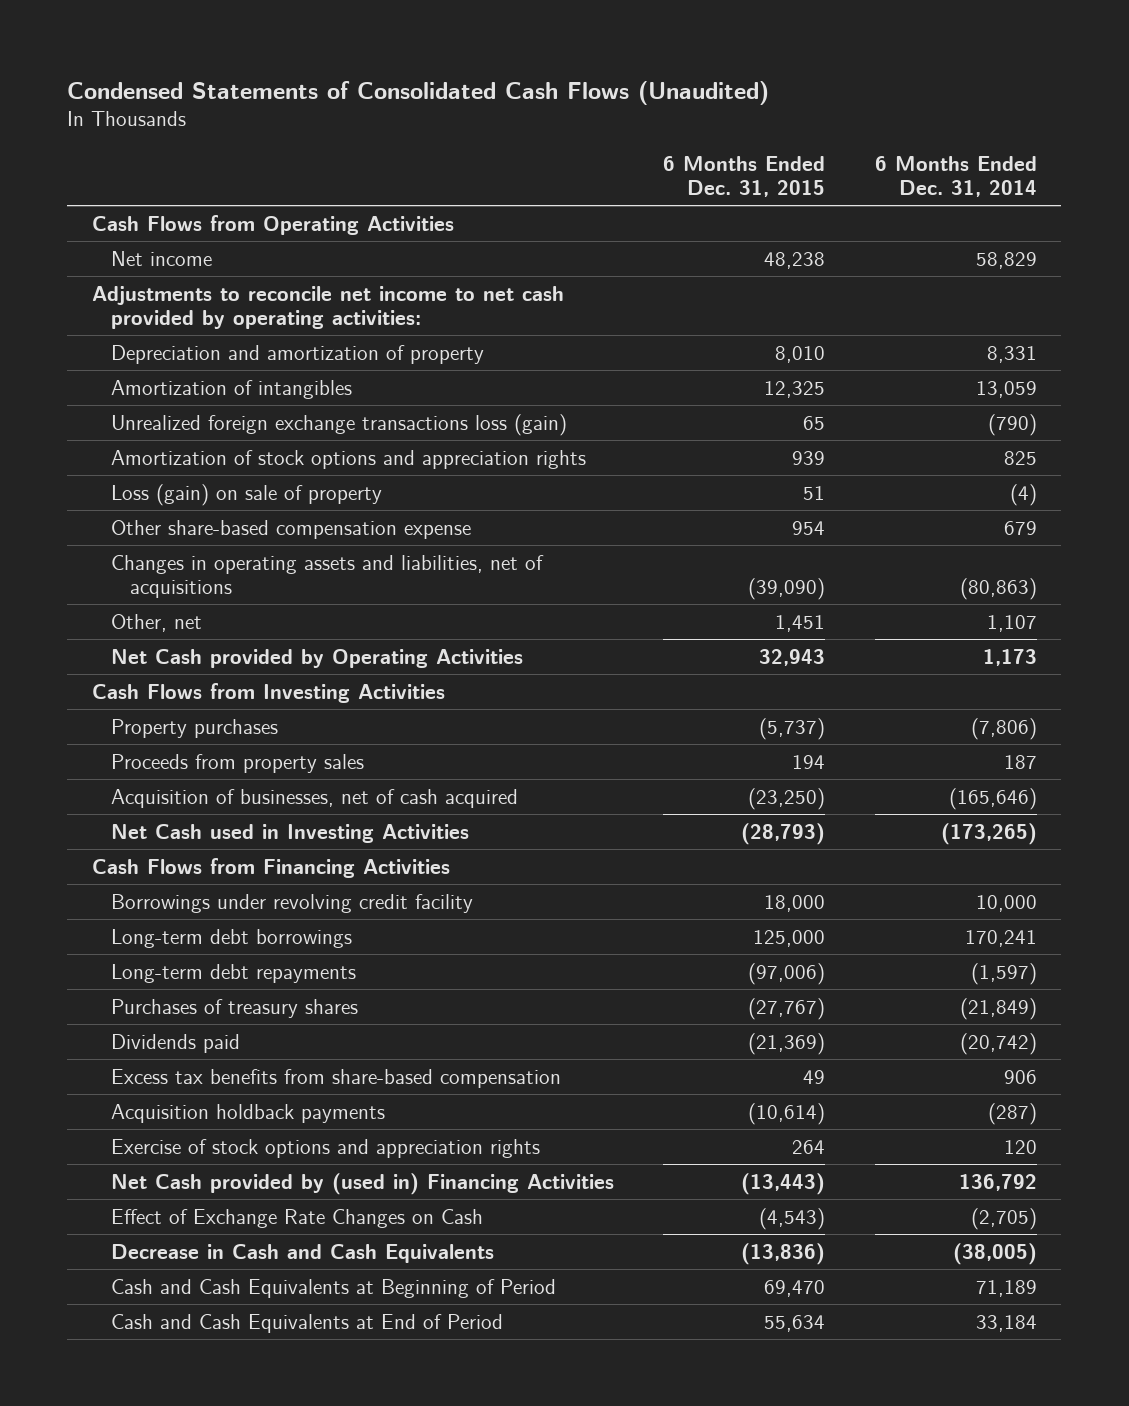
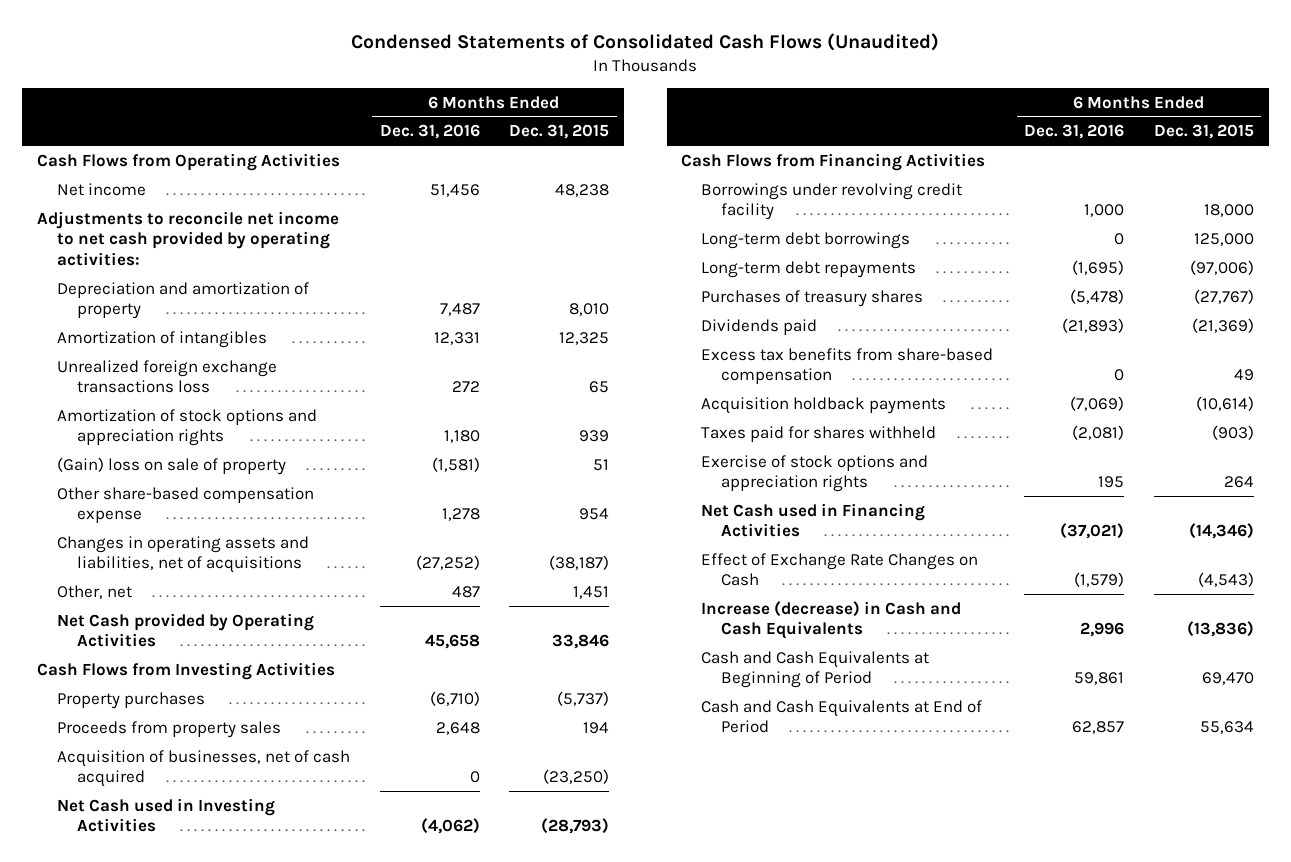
- | 6 Months Ended Dec. 31, 2015 | 6 Months Ended Dec. 31, 2014
+ | 6 Months Ended Dec. 31, 2016 | 6 Months Ended Dec. 31, 2015
- Unrealized foreign exchange transactions loss (gain) | 65 | (790)
+ Unrealized foreign exchange transactions loss | 272 | 65
- Loss (gain) on sale of property | 51 | (4)
+ (Gain) loss on sale of property | (1,581) | 51
- Changes in operating assets and liabilities, net of acquisitions | (39,090) | (80,863)
+ Changes in operating assets and liabilities, net of acquisitions | (27,252) | (38,187)
- Net Cash provided by Operating Activities | 32,943 | 1,173
+ Net Cash provided by Operating Activities | 45,658 | 33,846
+ Taxes paid for shares withheld | (2,081) | (903)
- Net Cash provided by (used in) Financing Activities | (13,443) | 136,792
+ Net Cash used in Financing Activities | (37,021) | (14,346)
- Decrease in Cash and Cash Equivalents | (13,836) | (38,005)
+ Increase (decrease) in Cash and Cash Equivalents | 2,996 | (13,836)

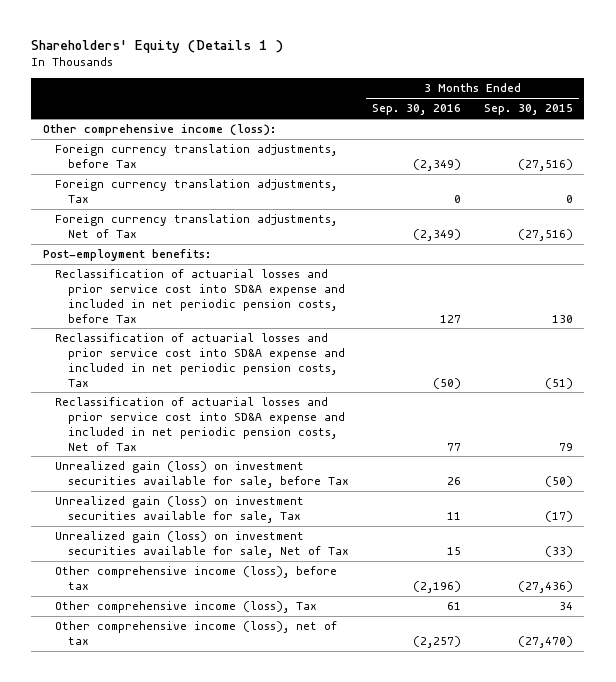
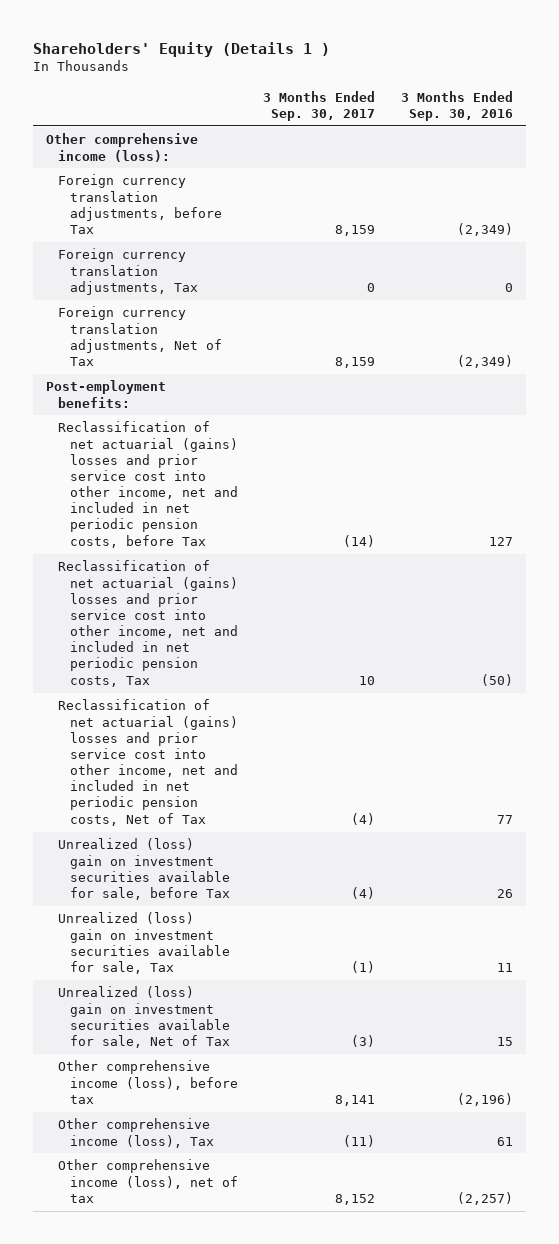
- | 3 Months Ended Sep. 30, 2016 | 3 Months Ended Sep. 30, 2015
+ | 3 Months Ended Sep. 30, 2017 | 3 Months Ended Sep. 30, 2016
- Reclassification of actuarial losses and prior service cost into SD&A expense and included in net periodic pension costs, before Tax | 127 | 130
- Reclassification of actuarial losses and prior service cost into SD&A expense and included in net periodic pension costs, Tax | (50) | (51)
- Reclassification of actuarial losses and prior service cost into SD&A expense and included in net periodic pension costs, Net of Tax | 77 | 79
- Unrealized gain (loss) on investment securities available for sale, before Tax | 26 | (50)
- Unrealized gain (loss) on investment securities available for sale, Tax | 11 | (17)
- Unrealized gain (loss) on investment securities available for sale, Net of Tax | 15 | (33)
+ Reclassification of net actuarial (gains) losses and prior service cost into other income, net and included in net periodic pension costs, before Tax | (14) | 127
+ Reclassification of net actuarial (gains) losses and prior service cost into other income, net and included in net periodic pension costs, Tax | 10 | (50)
+ Reclassification of net actuarial (gains) losses and prior service cost into other income, net and included in net periodic pension costs, Net of Tax | (4) | 77
+ Unrealized (loss) gain on investment securities available for sale, before Tax | (4) | 26
+ Unrealized (loss) gain on investment securities available for sale, Tax | (1) | 11
+ Unrealized (loss) gain on investment securities available for sale, Net of Tax | (3) | 15

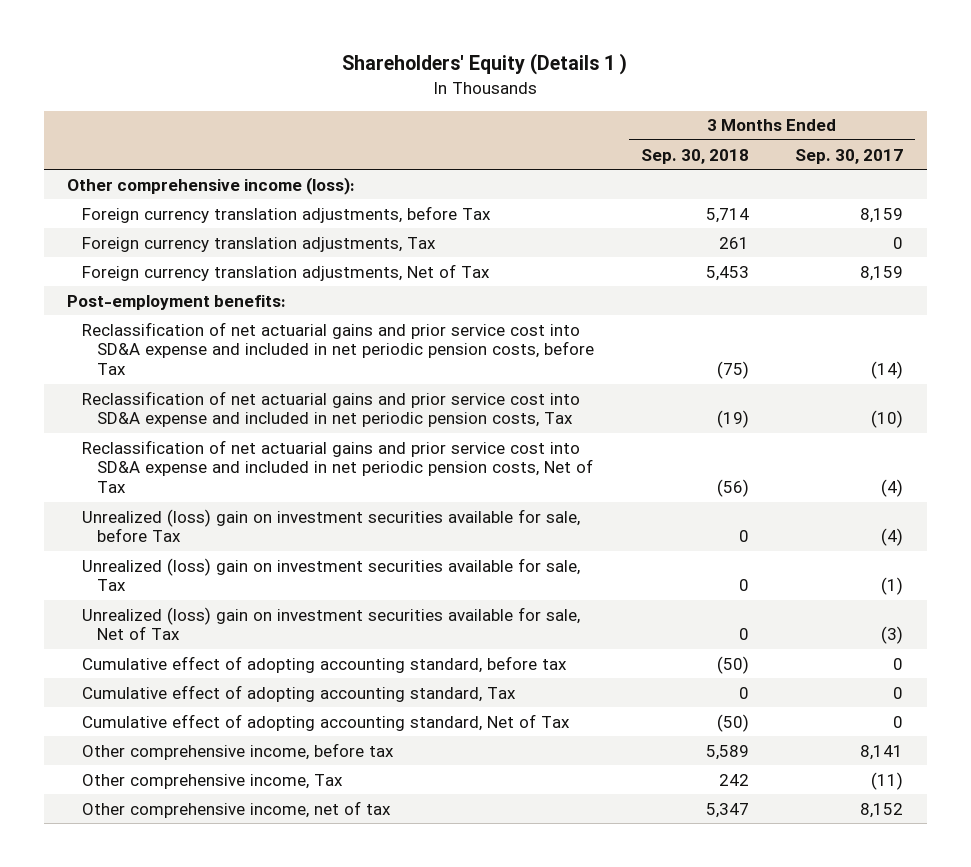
- | 3 Months Ended Sep. 30, 2017 | 3 Months Ended Sep. 30, 2016
+ | 3 Months Ended Sep. 30, 2018 | 3 Months Ended Sep. 30, 2017
- Reclassification of net actuarial (gains) losses and prior service cost into other income, net and included in net periodic pension costs, before Tax | (14) | 127
- Reclassification of net actuarial (gains) losses and prior service cost into other income, net and included in net periodic pension costs, Tax | 10 | (50)
- Reclassification of net actuarial (gains) losses and prior service cost into other income, net and included in net periodic pension costs, Net of Tax | (4) | 77
+ Reclassification of net actuarial gains and prior service cost into SD&A expense and included in net periodic pension costs, before Tax | (75) | (14)
+ Reclassification of net actuarial gains and prior service cost into SD&A expense and included in net periodic pension costs, Tax | (19) | (10)
+ Reclassification of net actuarial gains and prior service cost into SD&A expense and included in net periodic pension costs, Net of Tax | (56) | (4)
- Other comprehensive income (loss), before tax | 8,141 | (2,196)
- Other comprehensive income (loss), Tax | (11) | 61
- Other comprehensive income (loss), net of tax | 8,152 | (2,257)
+ Cumulative effect of adopting accounting standard, before tax | (50) | 0
+ Cumulative effect of adopting accounting standard, Tax | 0 | 0
+ Cumulative effect of adopting accounting standard, Net of Tax | (50) | 0
+ Other comprehensive income, before tax | 5,589 | 8,141
+ Other comprehensive income, Tax | 242 | (11)
+ Other comprehensive income, net of tax | 5,347 | 8,152

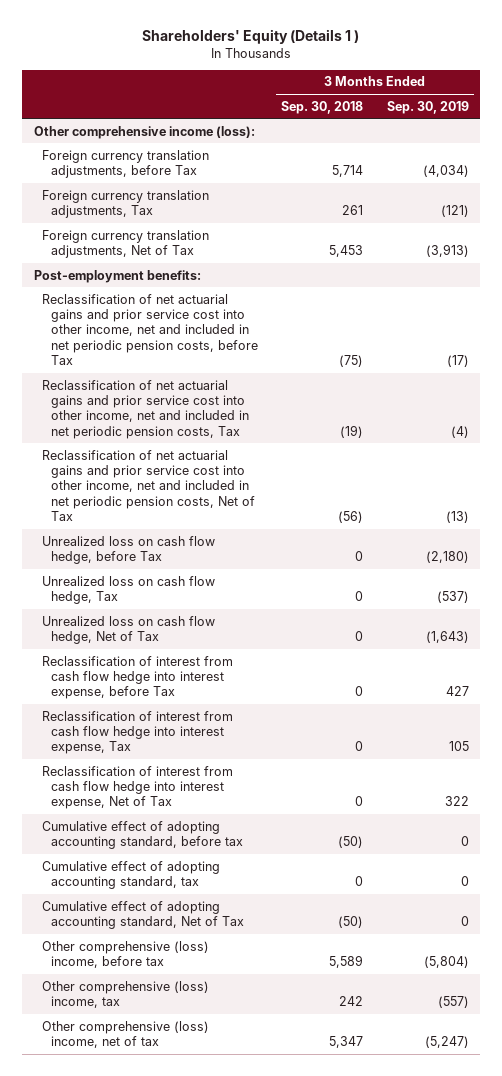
- | 3 Months Ended Sep. 30, 2018 | 3 Months Ended Sep. 30, 2017
+ | 3 Months Ended Sep. 30, 2018 | 3 Months Ended Sep. 30, 2019
- Reclassification of net actuarial gains and prior service cost into SD&A expense and included in net periodic pension costs, before Tax | (75) | (14)
- Reclassification of net actuarial gains and prior service cost into SD&A expense and included in net periodic pension costs, Tax | (19) | (10)
- Reclassification of net actuarial gains and prior service cost into SD&A expense and included in net periodic pension costs, Net of Tax | (56) | (4)
- Unrealized (loss) gain on investment securities available for sale, before Tax | 0 | (4)
- Unrealized (loss) gain on investment securities available for sale, Tax | 0 | (1)
- Unrealized (loss) gain on investment securities available for sale, Net of Tax | 0 | (3)
+ Reclassification of net actuarial gains and prior service cost into other income, net and included in net periodic pension costs, before Tax | (75) | (17)
+ Reclassification of net actuarial gains and prior service cost into other income, net and included in net periodic pension costs, Tax | (19) | (4)
+ Reclassification of net actuarial gains and prior service cost into other income, net and included in net periodic pension costs, Net of Tax | (56) | (13)
+ Unrealized loss on cash flow hedge, before Tax | 0 | (2,180)
+ Unrealized loss on cash flow hedge, Tax | 0 | (537)
+ Unrealized loss on cash flow hedge, Net of Tax | 0 | (1,643)
+ Reclassification of interest from cash flow hedge into interest expense, before Tax | 0 | 427
+ Reclassification of interest from cash flow hedge into interest expense, Tax | 0 | 105
+ Reclassification of interest from cash flow hedge into interest expense, Net of Tax | 0 | 322
- Cumulative effect of adopting accounting standard, Tax | 0 | 0
+ Cumulative effect of adopting accounting standard, tax | 0 | 0
- Other comprehensive income, before tax | 5,589 | 8,141
- Other comprehensive income, Tax | 242 | (11)
- Other comprehensive income, net of tax | 5,347 | 8,152
+ Other comprehensive (loss) income, before tax | 5,589 | (5,804)
+ Other comprehensive (loss) income, tax | 242 | (557)
+ Other comprehensive (loss) income, net of tax | 5,347 | (5,247)

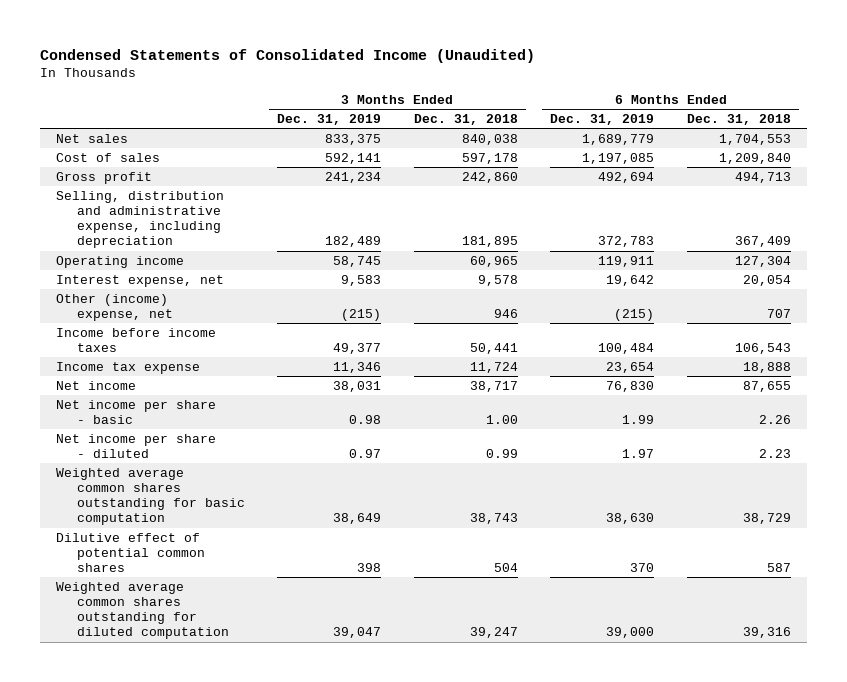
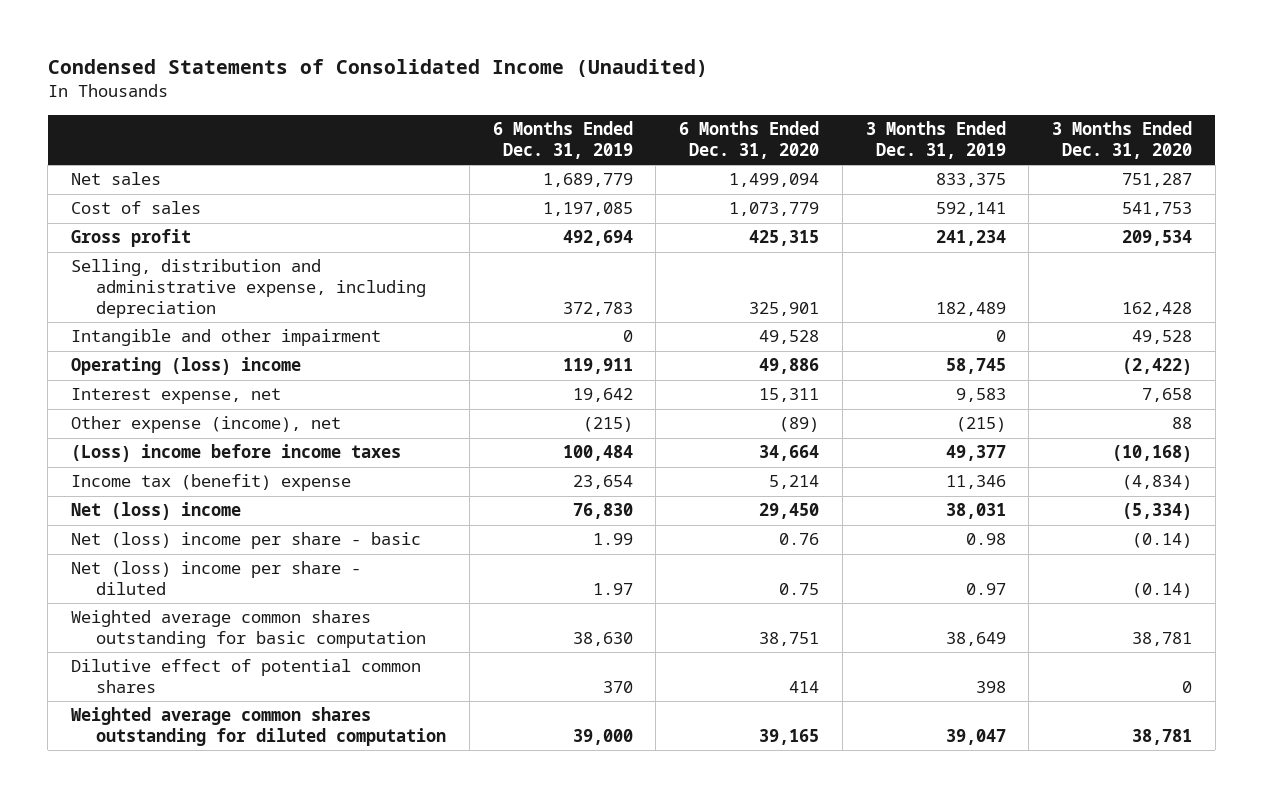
- | 3 Months Ended Dec. 31, 2019 | 3 Months Ended Dec. 31, 2018 | 6 Months Ended Dec. 31, 2019 | 6 Months Ended Dec. 31, 2018
+ | 6 Months Ended Dec. 31, 2019 | 6 Months Ended Dec. 31, 2020 | 3 Months Ended Dec. 31, 2019 | 3 Months Ended Dec. 31, 2020
- Operating income | 58,745 | 60,965 | 119,911 | 127,304
+ Intangible and other impairment | 0 | 49,528 | 0 | 49,528
+ Operating (loss) income | 119,911 | 49,886 | 58,745 | (2,422)
- Other (income) expense, net | (215) | 946 | (215) | 707
- Income before income taxes | 49,377 | 50,441 | 100,484 | 106,543
- Income tax expense | 11,346 | 11,724 | 23,654 | 18,888
- Net income | 38,031 | 38,717 | 76,830 | 87,655
- Net income per share - basic | 0.98 | 1.00 | 1.99 | 2.26
- Net income per share - diluted | 0.97 | 0.99 | 1.97 | 2.23
+ Other expense (income), net | (215) | (89) | (215) | 88
+ (Loss) income before income taxes | 100,484 | 34,664 | 49,377 | (10,168)
+ Income tax (benefit) expense | 23,654 | 5,214 | 11,346 | (4,834)
+ Net (loss) income | 76,830 | 29,450 | 38,031 | (5,334)
+ Net (loss) income per share - basic | 1.99 | 0.76 | 0.98 | (0.14)
+ Net (loss) income per share - diluted | 1.97 | 0.75 | 0.97 | (0.14)

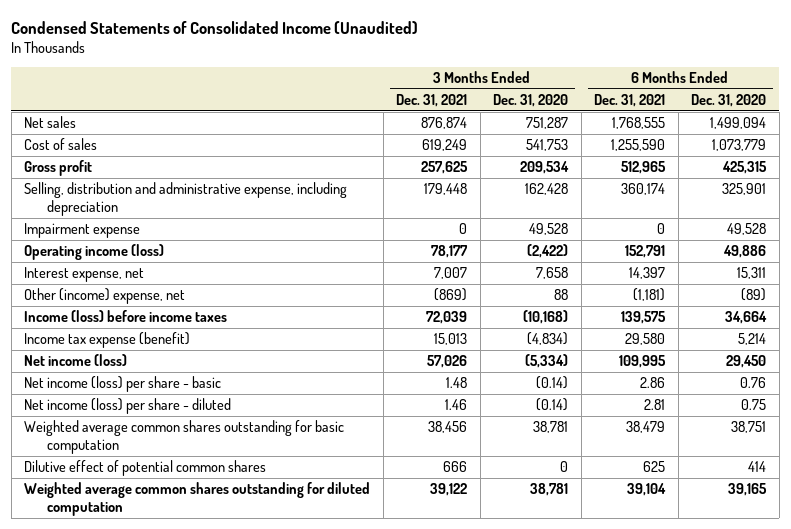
- | 6 Months Ended Dec. 31, 2019 | 6 Months Ended Dec. 31, 2020 | 3 Months Ended Dec. 31, 2019 | 3 Months Ended Dec. 31, 2020
+ | 3 Months Ended Dec. 31, 2021 | 3 Months Ended Dec. 31, 2020 | 6 Months Ended Dec. 31, 2021 | 6 Months Ended Dec. 31, 2020
- Intangible and other impairment | 0 | 49,528 | 0 | 49,528
- Operating (loss) income | 119,911 | 49,886 | 58,745 | (2,422)
+ Impairment expense | 0 | 49,528 | 0 | 49,528
+ Operating income (loss) | 78,177 | (2,422) | 152,791 | 49,886
- Other expense (income), net | (215) | (89) | (215) | 88
- (Loss) income before income taxes | 100,484 | 34,664 | 49,377 | (10,168)
- Income tax (benefit) expense | 23,654 | 5,214 | 11,346 | (4,834)
- Net (loss) income | 76,830 | 29,450 | 38,031 | (5,334)
- Net (loss) income per share - basic | 1.99 | 0.76 | 0.98 | (0.14)
- Net (loss) income per share - diluted | 1.97 | 0.75 | 0.97 | (0.14)
+ Other (income) expense, net | (869) | 88 | (1,181) | (89)
+ Income (loss) before income taxes | 72,039 | (10,168) | 139,575 | 34,664
+ Income tax expense (benefit) | 15,013 | (4,834) | 29,580 | 5,214
+ Net income (loss) | 57,026 | (5,334) | 109,995 | 29,450
+ Net income (loss) per share - basic | 1.48 | (0.14) | 2.86 | 0.76
+ Net income (loss) per share - diluted | 1.46 | (0.14) | 2.81 | 0.75

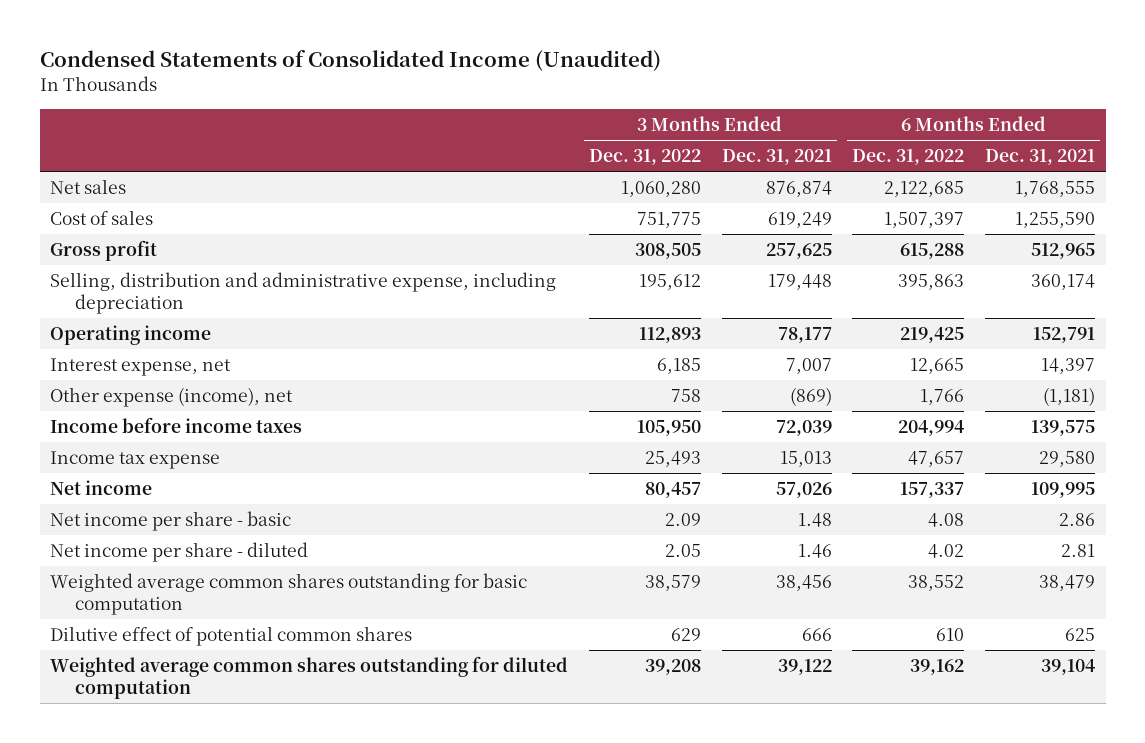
- | 3 Months Ended Dec. 31, 2021 | 3 Months Ended Dec. 31, 2020 | 6 Months Ended Dec. 31, 2021 | 6 Months Ended Dec. 31, 2020
+ | 3 Months Ended Dec. 31, 2022 | 3 Months Ended Dec. 31, 2021 | 6 Months Ended Dec. 31, 2022 | 6 Months Ended Dec. 31, 2021
- Impairment expense | 0 | 49,528 | 0 | 49,528
- Operating income (loss) | 78,177 | (2,422) | 152,791 | 49,886
+ Operating income | 112,893 | 78,177 | 219,425 | 152,791
- Other (income) expense, net | (869) | 88 | (1,181) | (89)
- Income (loss) before income taxes | 72,039 | (10,168) | 139,575 | 34,664
- Income tax expense (benefit) | 15,013 | (4,834) | 29,580 | 5,214
- Net income (loss) | 57,026 | (5,334) | 109,995 | 29,450
- Net income (loss) per share - basic | 1.48 | (0.14) | 2.86 | 0.76
- Net income (loss) per share - diluted | 1.46 | (0.14) | 2.81 | 0.75
+ Other expense (income), net | 758 | (869) | 1,766 | (1,181)
+ Income before income taxes | 105,950 | 72,039 | 204,994 | 139,575
+ Income tax expense | 25,493 | 15,013 | 47,657 | 29,580
+ Net income | 80,457 | 57,026 | 157,337 | 109,995
+ Net income per share - basic | 2.09 | 1.48 | 4.08 | 2.86
+ Net income per share - diluted | 2.05 | 1.46 | 4.02 | 2.81

